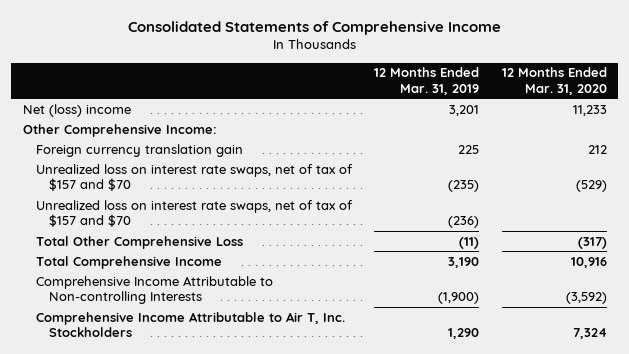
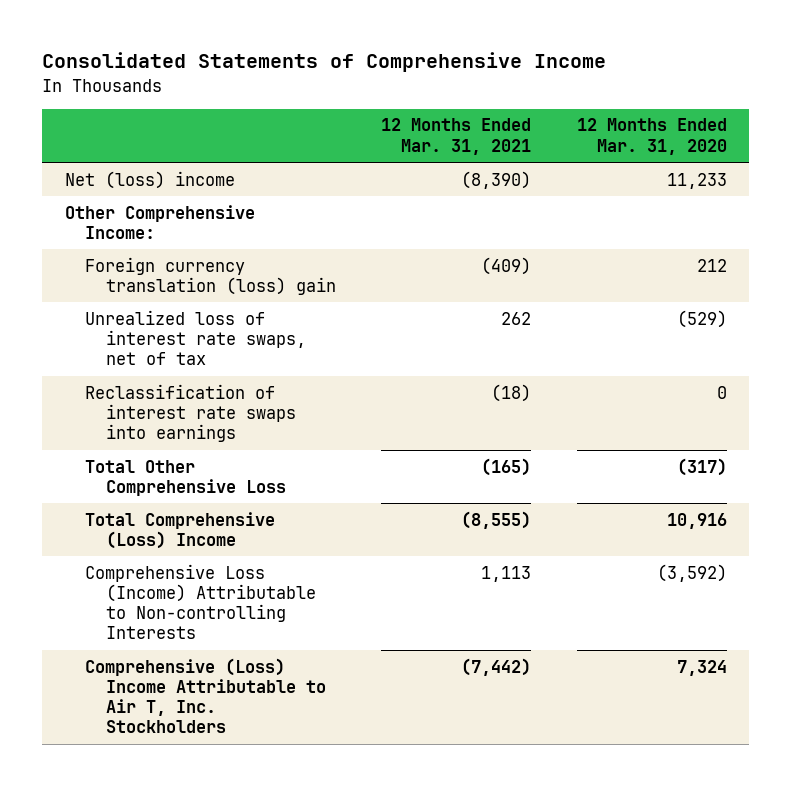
- | 12 Months Ended Mar. 31, 2019 | 12 Months Ended Mar. 31, 2020
+ | 12 Months Ended Mar. 31, 2021 | 12 Months Ended Mar. 31, 2020
- Foreign currency translation gain | 225 | 212
- Unrealized loss on interest rate swaps, net of tax of $157 and $70 | (235) | (529)
- Unrealized loss on interest rate swaps, net of tax of $157 and $70 | (236) |
+ Foreign currency translation (loss) gain | (409) | 212
+ Unrealized loss of interest rate swaps, net of tax | 262 | (529)
+ Reclassification of interest rate swaps into earnings | (18) | 0
- Total Comprehensive Income | 3,190 | 10,916
- Comprehensive Income Attributable to Non-controlling Interests | (1,900) | (3,592)
- Comprehensive Income Attributable to Air T, Inc. Stockholders | 1,290 | 7,324
+ Total Comprehensive (Loss) Income | (8,555) | 10,916
+ Comprehensive Loss (Income) Attributable to Non-controlling Interests | 1,113 | (3,592)
+ Comprehensive (Loss) Income Attributable to Air T, Inc. Stockholders | (7,442) | 7,324

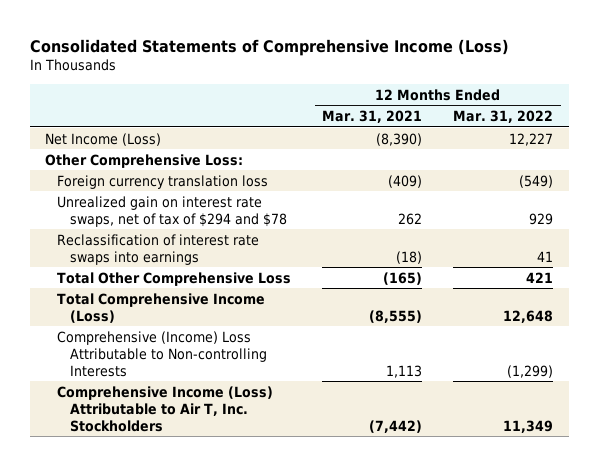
- Consolidated Statements of Comprehensive Income
+ Consolidated Statements of Comprehensive Income (Loss)
- | 12 Months Ended Mar. 31, 2021 | 12 Months Ended Mar. 31, 2020
+ | 12 Months Ended Mar. 31, 2021 | 12 Months Ended Mar. 31, 2022
- Net (loss) income | (8,390) | 11,233
- Other Comprehensive Income:
- Foreign currency translation (loss) gain | (409) | 212
- Unrealized loss of interest rate swaps, net of tax | 262 | (529)
+ Net Income (Loss) | (8,390) | 12,227
+ Other Comprehensive Loss:
+ Foreign currency translation loss | (409) | (549)
+ Unrealized gain on interest rate swaps, net of tax of $294 and $78 | 262 | 929
- Total Comprehensive (Loss) Income | (8,555) | 10,916
- Comprehensive Loss (Income) Attributable to Non-controlling Interests | 1,113 | (3,592)
- Comprehensive (Loss) Income Attributable to Air T, Inc. Stockholders | (7,442) | 7,324
+ Total Comprehensive Income (Loss) | (8,555) | 12,648
+ Comprehensive (Income) Loss Attributable to Non-controlling Interests | 1,113 | (1,299)
+ Comprehensive Income (Loss) Attributable to Air T, Inc. Stockholders | (7,442) | 11,349

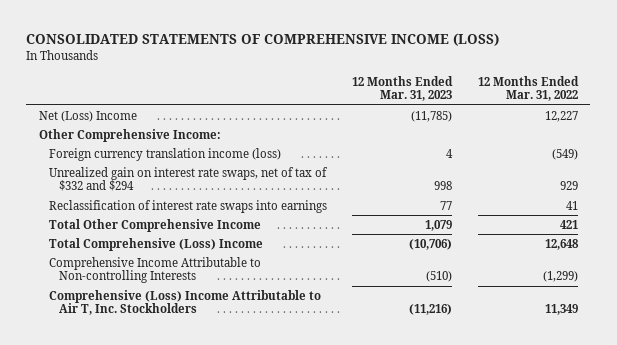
- Consolidated Statements of Comprehensive Income (Loss)
+ CONSOLIDATED STATEMENTS OF COMPREHENSIVE INCOME (LOSS)
- | 12 Months Ended Mar. 31, 2021 | 12 Months Ended Mar. 31, 2022
+ | 12 Months Ended Mar. 31, 2023 | 12 Months Ended Mar. 31, 2022
- Net Income (Loss) | (8,390) | 12,227
- Other Comprehensive Loss:
- Foreign currency translation loss | (409) | (549)
- Unrealized gain on interest rate swaps, net of tax of $294 and $78 | 262 | 929
+ Net (Loss) Income | (11,785) | 12,227
+ Other Comprehensive Income:
+ Foreign currency translation income (loss) | 4 | (549)
+ Unrealized gain on interest rate swaps, net of tax of $332 and $294 | 998 | 929
- Total Other Comprehensive Loss | (165) | 421
- Total Comprehensive Income (Loss) | (8,555) | 12,648
- Comprehensive (Income) Loss Attributable to Non-controlling Interests | 1,113 | (1,299)
- Comprehensive Income (Loss) Attributable to Air T, Inc. Stockholders | (7,442) | 11,349
+ Total Other Comprehensive Income | 1,079 | 421
+ Total Comprehensive (Loss) Income | (10,706) | 12,648
+ Comprehensive Income Attributable to Non-controlling Interests | (510) | (1,299)
+ Comprehensive (Loss) Income Attributable to Air T, Inc. Stockholders | (11,216) | 11,349

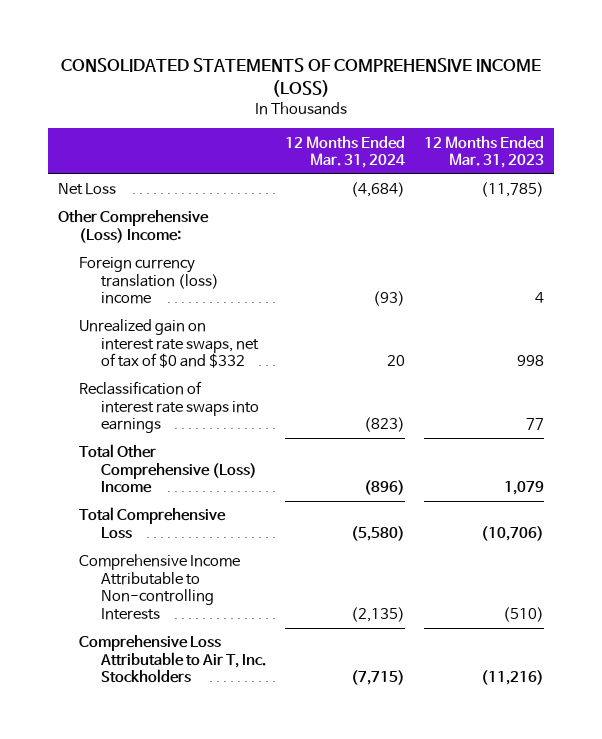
- | 12 Months Ended Mar. 31, 2023 | 12 Months Ended Mar. 31, 2022
+ | 12 Months Ended Mar. 31, 2024 | 12 Months Ended Mar. 31, 2023
- Net (Loss) Income | (11,785) | 12,227
- Other Comprehensive Income:
- Foreign currency translation income (loss) | 4 | (549)
- Unrealized gain on interest rate swaps, net of tax of $332 and $294 | 998 | 929
+ Net Loss | (4,684) | (11,785)
+ Other Comprehensive (Loss) Income:
+ Foreign currency translation (loss) income | (93) | 4
+ Unrealized gain on interest rate swaps, net of tax of $0 and $332 | 20 | 998
- Total Other Comprehensive Income | 1,079 | 421
- Total Comprehensive (Loss) Income | (10,706) | 12,648
+ Total Other Comprehensive (Loss) Income | (896) | 1,079
+ Total Comprehensive Loss | (5,580) | (10,706)
- Comprehensive (Loss) Income Attributable to Air T, Inc. Stockholders | (11,216) | 11,349
+ Comprehensive Loss Attributable to Air T, Inc. Stockholders | (7,715) | (11,216)

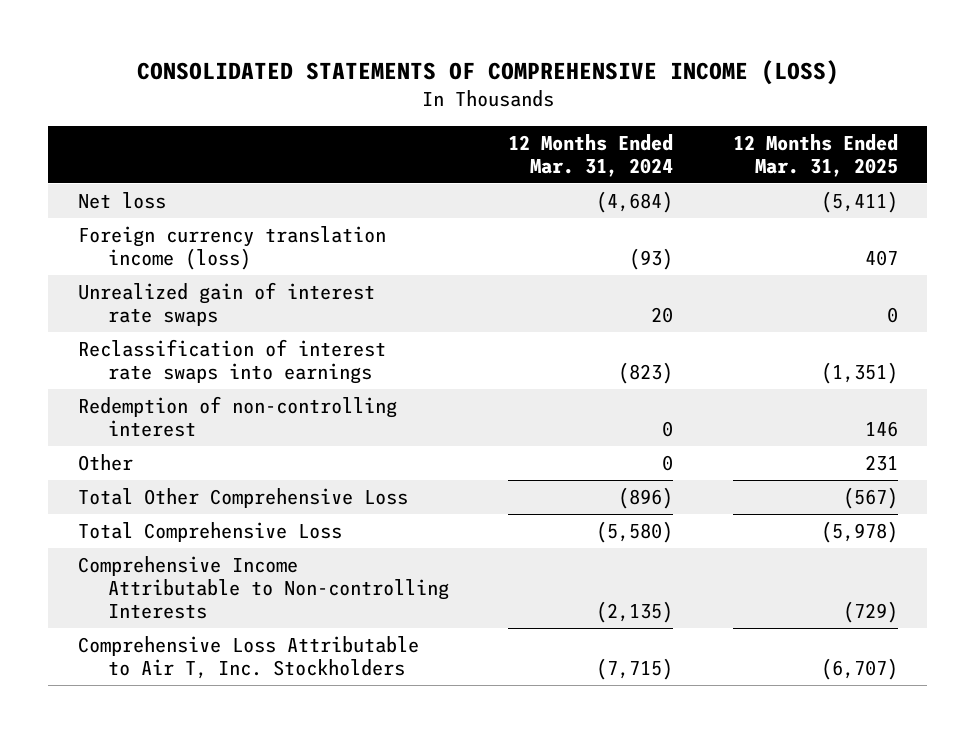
- | 12 Months Ended Mar. 31, 2024 | 12 Months Ended Mar. 31, 2023
+ | 12 Months Ended Mar. 31, 2024 | 12 Months Ended Mar. 31, 2025
- Net Loss | (4,684) | (11,785)
- Other Comprehensive (Loss) Income:
- Foreign currency translation (loss) income | (93) | 4
- Unrealized gain on interest rate swaps, net of tax of $0 and $332 | 20 | 998
+ Net loss | (4,684) | (5,411)
+ Foreign currency translation income (loss) | (93) | 407
+ Unrealized gain of interest rate swaps | 20 | 0
- Total Other Comprehensive (Loss) Income | (896) | 1,079
+ Redemption of non-controlling interest | 0 | 146
+ Other | 0 | 231
+ Total Other Comprehensive Loss | (896) | (567)

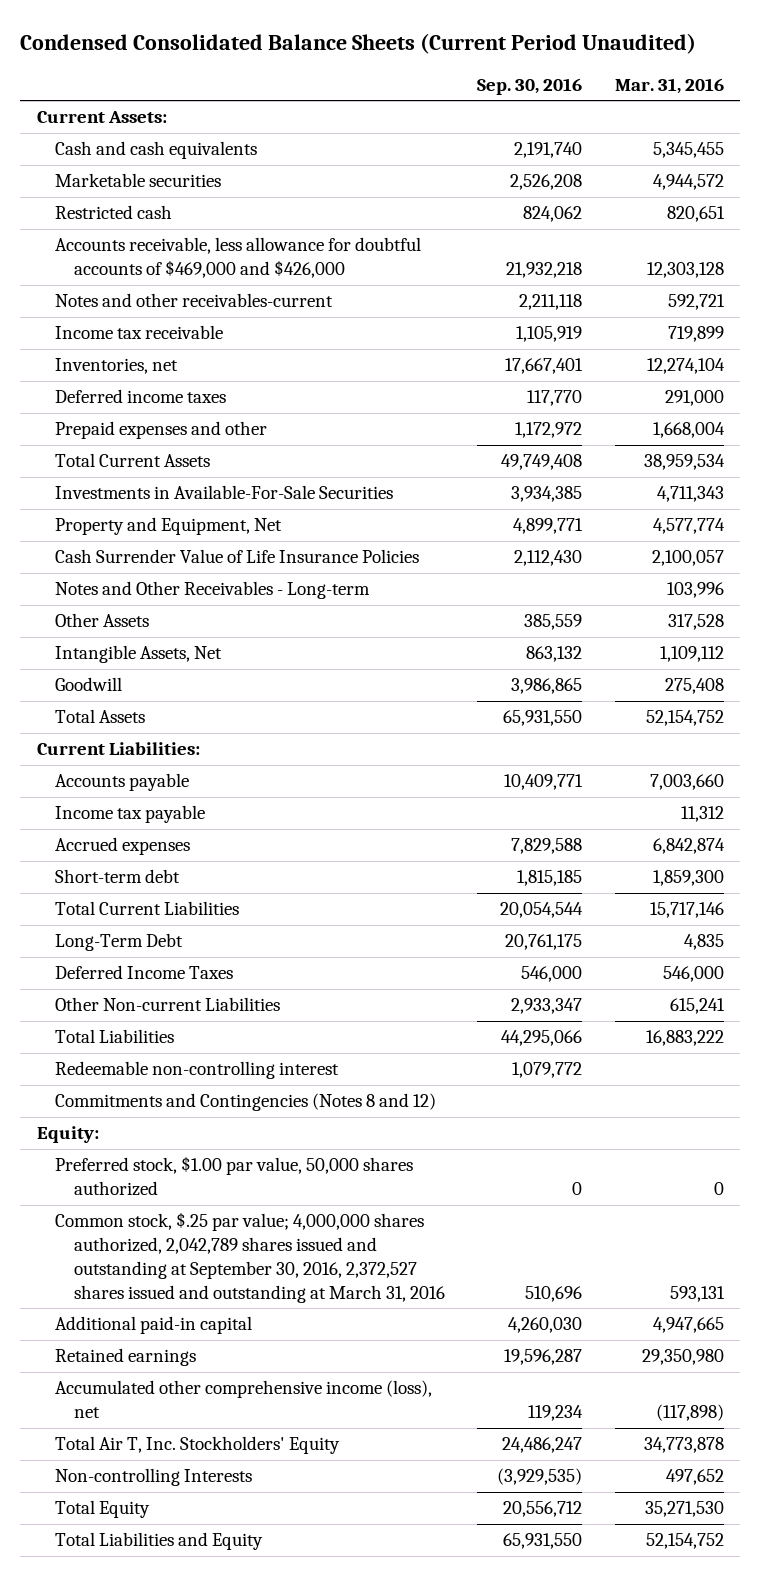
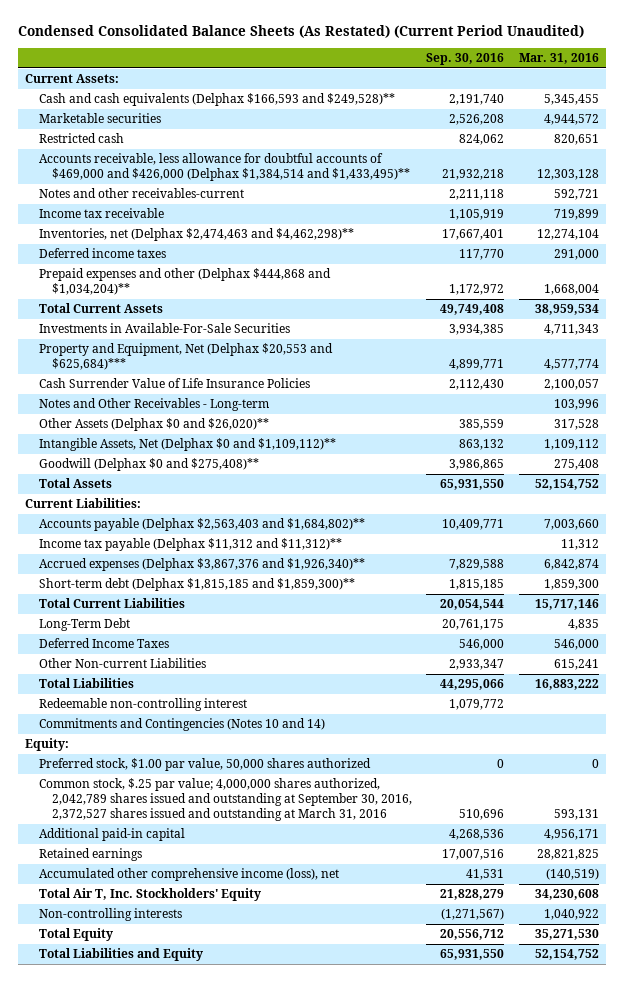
- Condensed Consolidated Balance Sheets (Current Period Unaudited)
+ Condensed Consolidated Balance Sheets (As Restated) (Current Period Unaudited)
- Cash and cash equivalents | 2,191,740 | 5,345,455
+ Cash and cash equivalents (Delphax $166,593 and $249,528)** | 2,191,740 | 5,345,455
- Accounts receivable, less allowance for doubtful accounts of $469,000 and $426,000 | 21,932,218 | 12,303,128
+ Accounts receivable, less allowance for doubtful accounts of $469,000 and $426,000 (Delphax $1,384,514 and $1,433,495)** | 21,932,218 | 12,303,128
- Inventories, net | 17,667,401 | 12,274,104
+ Inventories, net (Delphax $2,474,463 and $4,462,298)** | 17,667,401 | 12,274,104
- Prepaid expenses and other | 1,172,972 | 1,668,004
+ Prepaid expenses and other (Delphax $444,868 and $1,034,204)** | 1,172,972 | 1,668,004
- Property and Equipment, Net | 4,899,771 | 4,577,774
+ Property and Equipment, Net (Delphax $20,553 and $625,684)*** | 4,899,771 | 4,577,774
- Other Assets | 385,559 | 317,528
- Intangible Assets, Net | 863,132 | 1,109,112
- Goodwill | 3,986,865 | 275,408
+ Other Assets (Delphax $0 and $26,020)** | 385,559 | 317,528
+ Intangible Assets, Net (Delphax $0 and $1,109,112)** | 863,132 | 1,109,112
+ Goodwill (Delphax $0 and $275,408)** | 3,986,865 | 275,408
- Accounts payable | 10,409,771 | 7,003,660
- Income tax payable | | 11,312
- Accrued expenses | 7,829,588 | 6,842,874
- Short-term debt | 1,815,185 | 1,859,300
+ Accounts payable (Delphax $2,563,403 and $1,684,802)** | 10,409,771 | 7,003,660
+ Income tax payable (Delphax $11,312 and $11,312)** | | 11,312
+ Accrued expenses (Delphax $3,867,376 and $1,926,340)** | 7,829,588 | 6,842,874
+ Short-term debt (Delphax $1,815,185 and $1,859,300)** | 1,815,185 | 1,859,300
- Commitments and Contingencies (Notes 8 and 12)
+ Commitments and Contingencies (Notes 10 and 14)
- Additional paid-in capital | 4,260,030 | 4,947,665
- Retained earnings | 19,596,287 | 29,350,980
- Accumulated other comprehensive income (loss), net | 119,234 | (117,898)
- Total Air T, Inc. Stockholders' Equity | 24,486,247 | 34,773,878
- Non-controlling Interests | (3,929,535) | 497,652
+ Additional paid-in capital | 4,268,536 | 4,956,171
+ Retained earnings | 17,007,516 | 28,821,825
+ Accumulated other comprehensive income (loss), net | 41,531 | (140,519)
+ Total Air T, Inc. Stockholders' Equity | 21,828,279 | 34,230,608
+ Non-controlling interests | (1,271,567) | 1,040,922

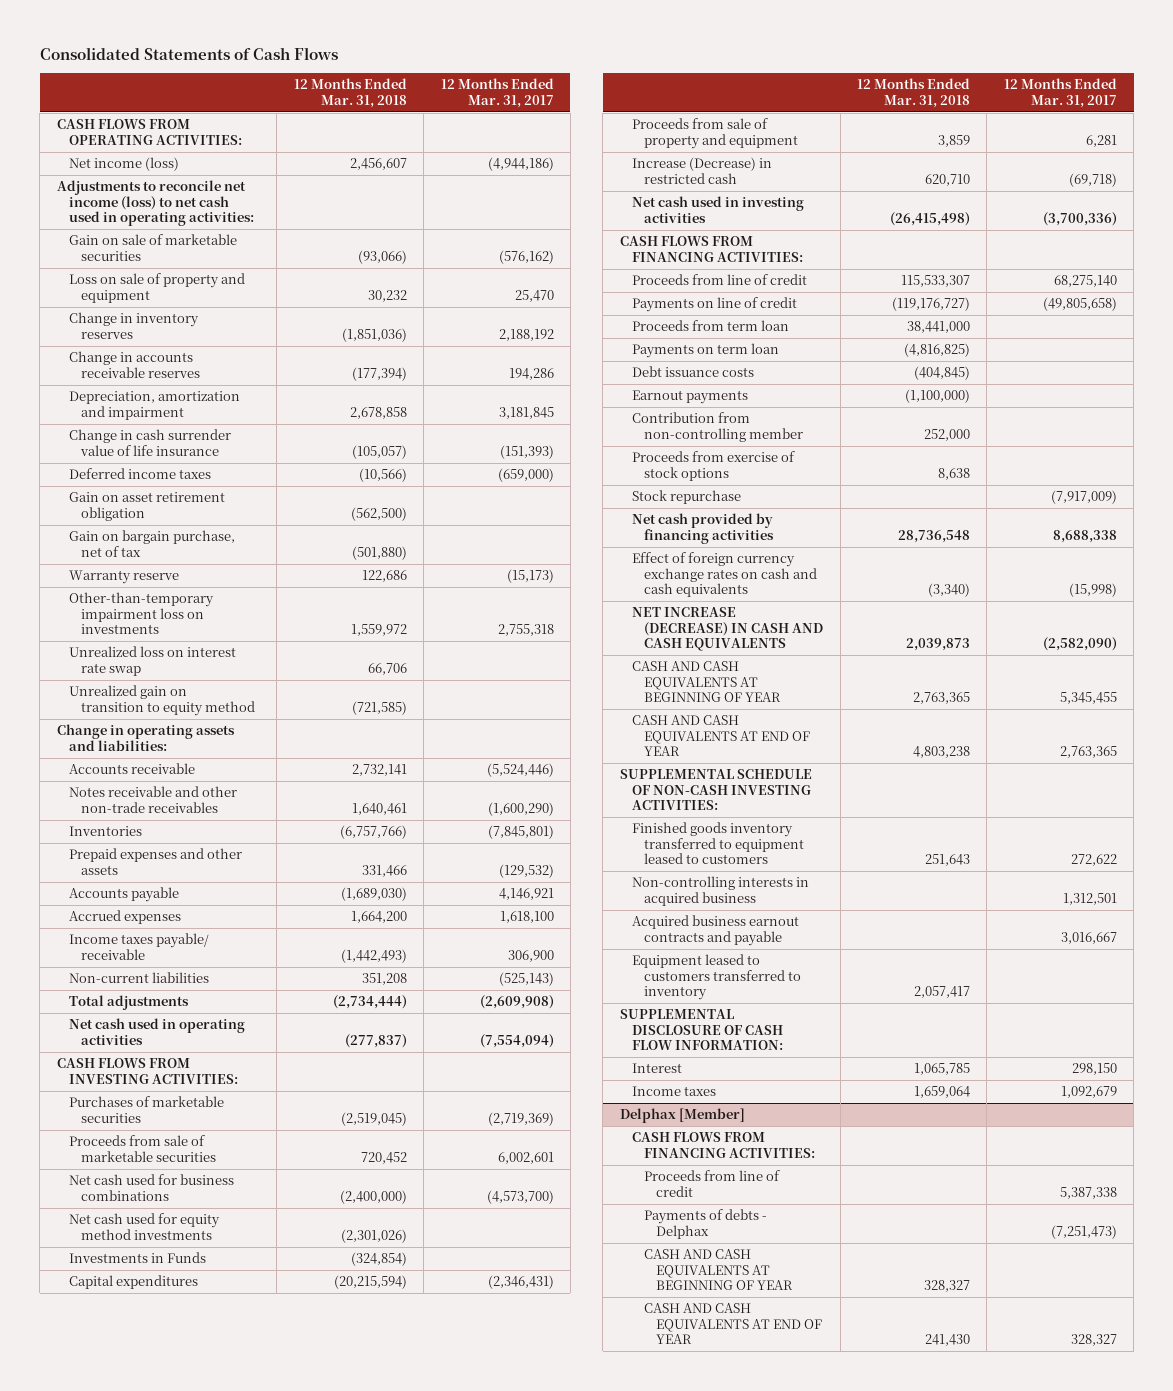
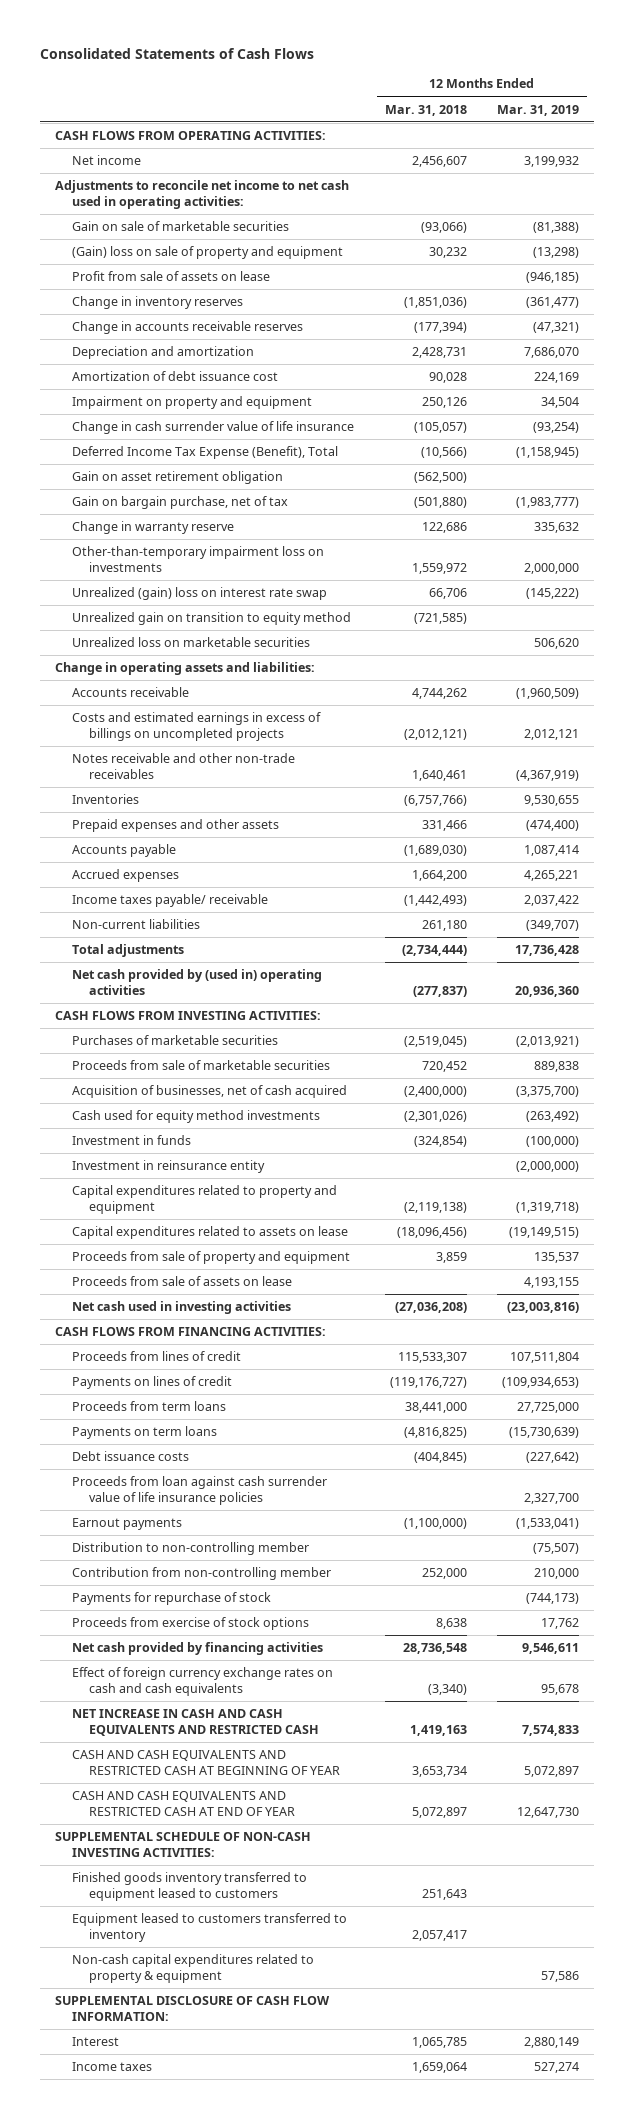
- | 12 Months Ended Mar. 31, 2018 | 12 Months Ended Mar. 31, 2017
+ | 12 Months Ended Mar. 31, 2018 | 12 Months Ended Mar. 31, 2019
- Net income (loss) | 2,456,607 | (4,944,186)
- Adjustments to reconcile net income (loss) to net cash used in operating activities:
+ Net income | 2,456,607 | 3,199,932
+ Adjustments to reconcile net income to net cash used in operating activities:
- Loss on sale of property and equipment | 30,232 | 25,470
+ (Gain) loss on sale of property and equipment | 30,232 | (13,298)
+ Profit from sale of assets on lease | | (946,185)
- Depreciation, amortization and impairment | 2,678,858 | 3,181,845
+ Depreciation and amortization | 2,428,731 | 7,686,070
+ Amortization of debt issuance cost | 90,028 | 224,169
+ Impairment on property and equipment | 250,126 | 34,504
- Deferred income taxes | (10,566) | (659,000)
+ Deferred Income Tax Expense (Benefit), Total | (10,566) | (1,158,945)
- Warranty reserve | 122,686 | (15,173)
+ Change in warranty reserve | 122,686 | 335,632
- Unrealized loss on interest rate swap | 66,706 |
+ Unrealized (gain) loss on interest rate swap | 66,706 | (145,222)
+ Unrealized loss on marketable securities | | 506,620
- Accounts receivable | 2,732,141 | (5,524,446)
+ Accounts receivable | 4,744,262 | (1,960,509)
+ Costs and estimated earnings in excess of billings on uncompleted projects | (2,012,121) | 2,012,121
- Non-current liabilities | 351,208 | (525,143)
+ Non-current liabilities | 261,180 | (349,707)
- Net cash used in operating activities | (277,837) | (7,554,094)
+ Net cash provided by (used in) operating activities | (277,837) | 20,936,360
- Net cash used for business combinations | (2,400,000) | (4,573,700)
- Net cash used for equity method investments | (2,301,026) |
- Investments in Funds | (324,854) |
- Capital expenditures | (20,215,594) | (2,346,431)
+ Acquisition of businesses, net of cash acquired | (2,400,000) | (3,375,700)
+ Cash used for equity method investments | (2,301,026) | (263,492)
+ Investment in funds | (324,854) | (100,000)
+ Investment in reinsurance entity | | (2,000,000)
+ Capital expenditures related to property and equipment | (2,119,138) | (1,319,718)
+ Capital expenditures related to assets on lease | (18,096,456) | (19,149,515)
- Increase (Decrease) in restricted cash | 620,710 | (69,718)
- Net cash used in investing activities | (26,415,498) | (3,700,336)
+ Proceeds from sale of assets on lease | | 4,193,155
+ Net cash used in investing activities | (27,036,208) | (23,003,816)
- Proceeds from line of credit | 115,533,307 | 68,275,140
- Payments on line of credit | (119,176,727) | (49,805,658)
- Proceeds from term loan | 38,441,000 |
- Payments on term loan | (4,816,825) |
+ Proceeds from lines of credit | 115,533,307 | 107,511,804
+ Payments on lines of credit | (119,176,727) | (109,934,653)
+ Proceeds from term loans | 38,441,000 | 27,725,000
+ Payments on term loans | (4,816,825) | (15,730,639)
+ Proceeds from loan against cash surrender value of life insurance policies | | 2,327,700
+ Distribution to non-controlling member | | (75,507)
+ Payments for repurchase of stock | | (744,173)
- Stock repurchase | | (7,917,009)
- NET INCREASE (DECREASE) IN CASH AND CASH EQUIVALENTS | 2,039,873 | (2,582,090)
- CASH AND CASH EQUIVALENTS AT BEGINNING OF YEAR | 2,763,365 | 5,345,455
- CASH AND CASH EQUIVALENTS AT END OF YEAR | 4,803,238 | 2,763,365
+ NET INCREASE IN CASH AND CASH EQUIVALENTS AND RESTRICTED CASH | 1,419,163 | 7,574,833
+ CASH AND CASH EQUIVALENTS AND RESTRICTED CASH AT BEGINNING OF YEAR | 3,653,734 | 5,072,897
+ CASH AND CASH EQUIVALENTS AND RESTRICTED CASH AT END OF YEAR | 5,072,897 | 12,647,730
- Non-controlling interests in acquired business | | 1,312,501
- Acquired business earnout contracts and payable | | 3,016,667
+ Non-cash capital expenditures related to property & equipment | | 57,586
- Delphax [Member]
- CASH FLOWS FROM FINANCING ACTIVITIES:
- Proceeds from line of credit | | 5,387,338
- Payments of debts - Delphax | | (7,251,473)
- CASH AND CASH EQUIVALENTS AT BEGINNING OF YEAR | 328,327 |
- CASH AND CASH EQUIVALENTS AT END OF YEAR | 241,430 | 328,327

